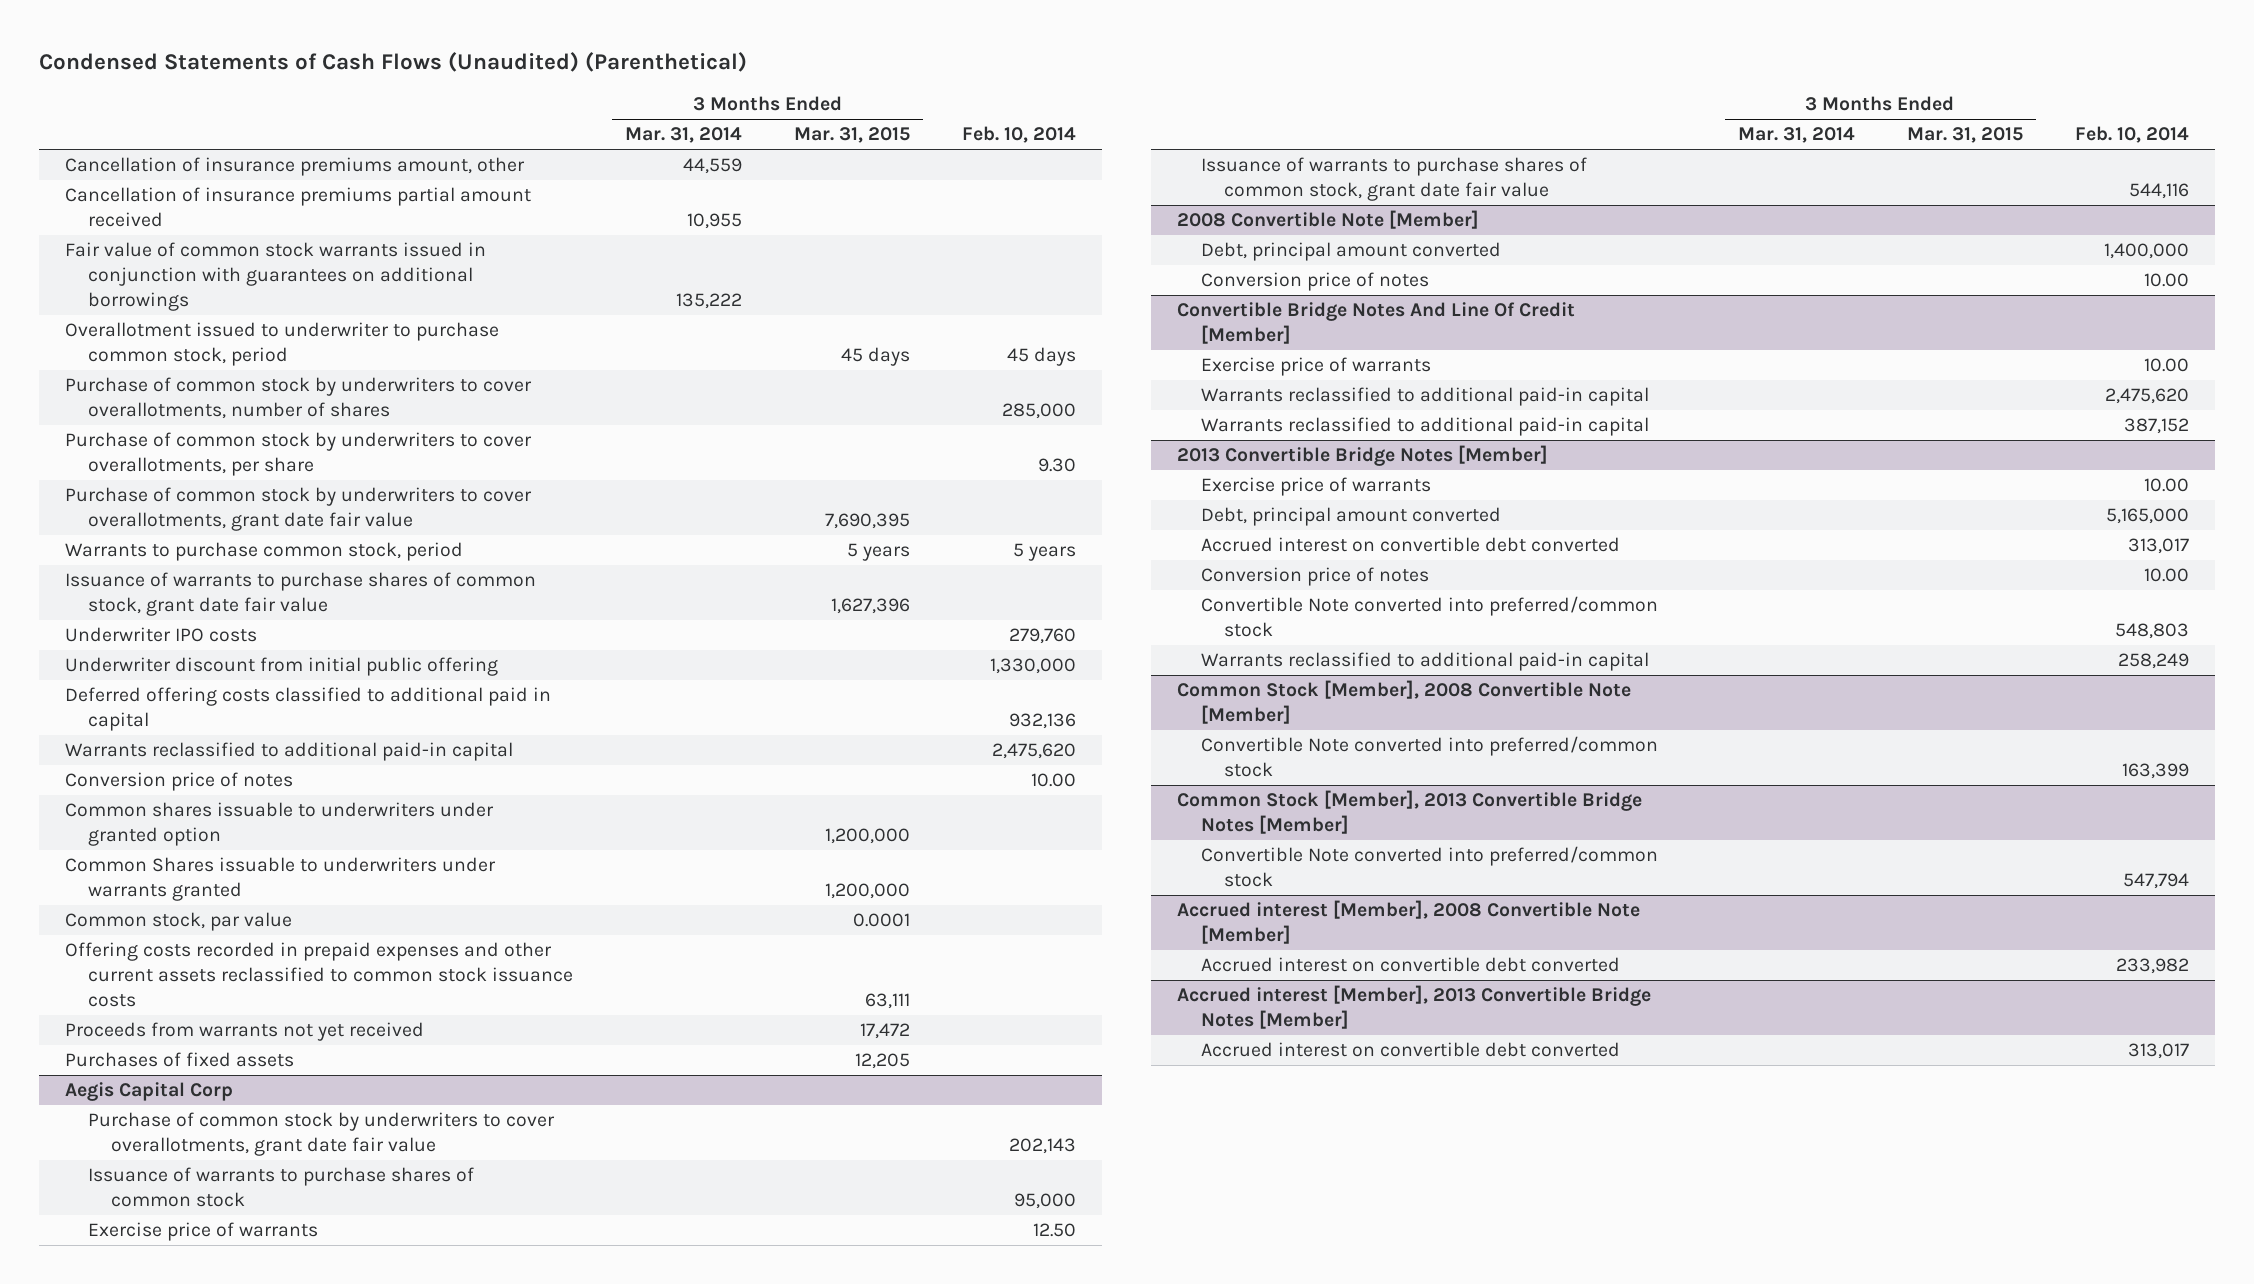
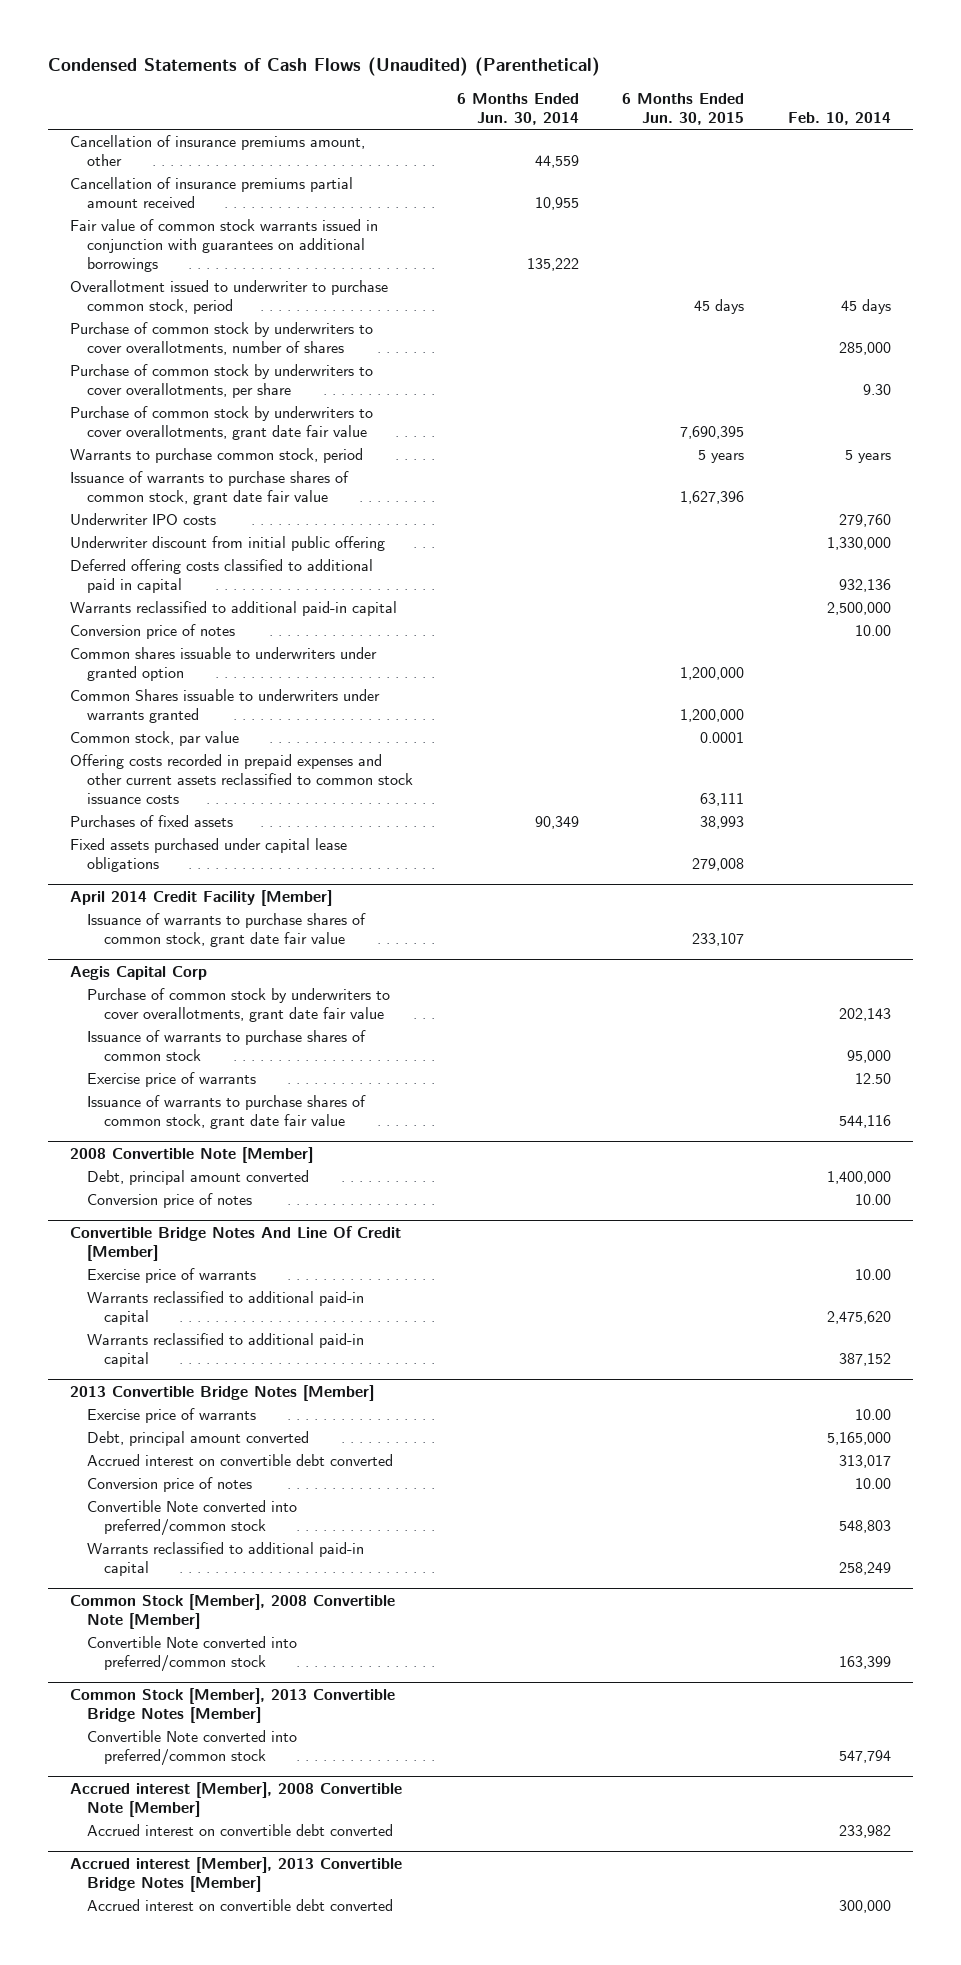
- | 3 Months Ended Mar. 31, 2014 | 3 Months Ended Mar. 31, 2015 | Feb. 10, 2014
+ | 6 Months Ended Jun. 30, 2014 | 6 Months Ended Jun. 30, 2015 | Feb. 10, 2014
- Warrants reclassified to additional paid-in capital | | | 2,475,620
+ Warrants reclassified to additional paid-in capital | | | 2,500,000
- Proceeds from warrants not yet received | | 17,472 |
+ Fixed assets purchased under capital lease obligations | | 279,008 |
+ April 2014 Credit Facility [Member]
+ Issuance of warrants to purchase shares of common stock, grant date fair value | | 233,107 |
@ Accrued interest [Member], 2013 Convertible Bridge Notes [Member]
- Accrued interest on convertible debt converted | | | 313,017
+ Accrued interest on convertible debt converted | | | 300,000

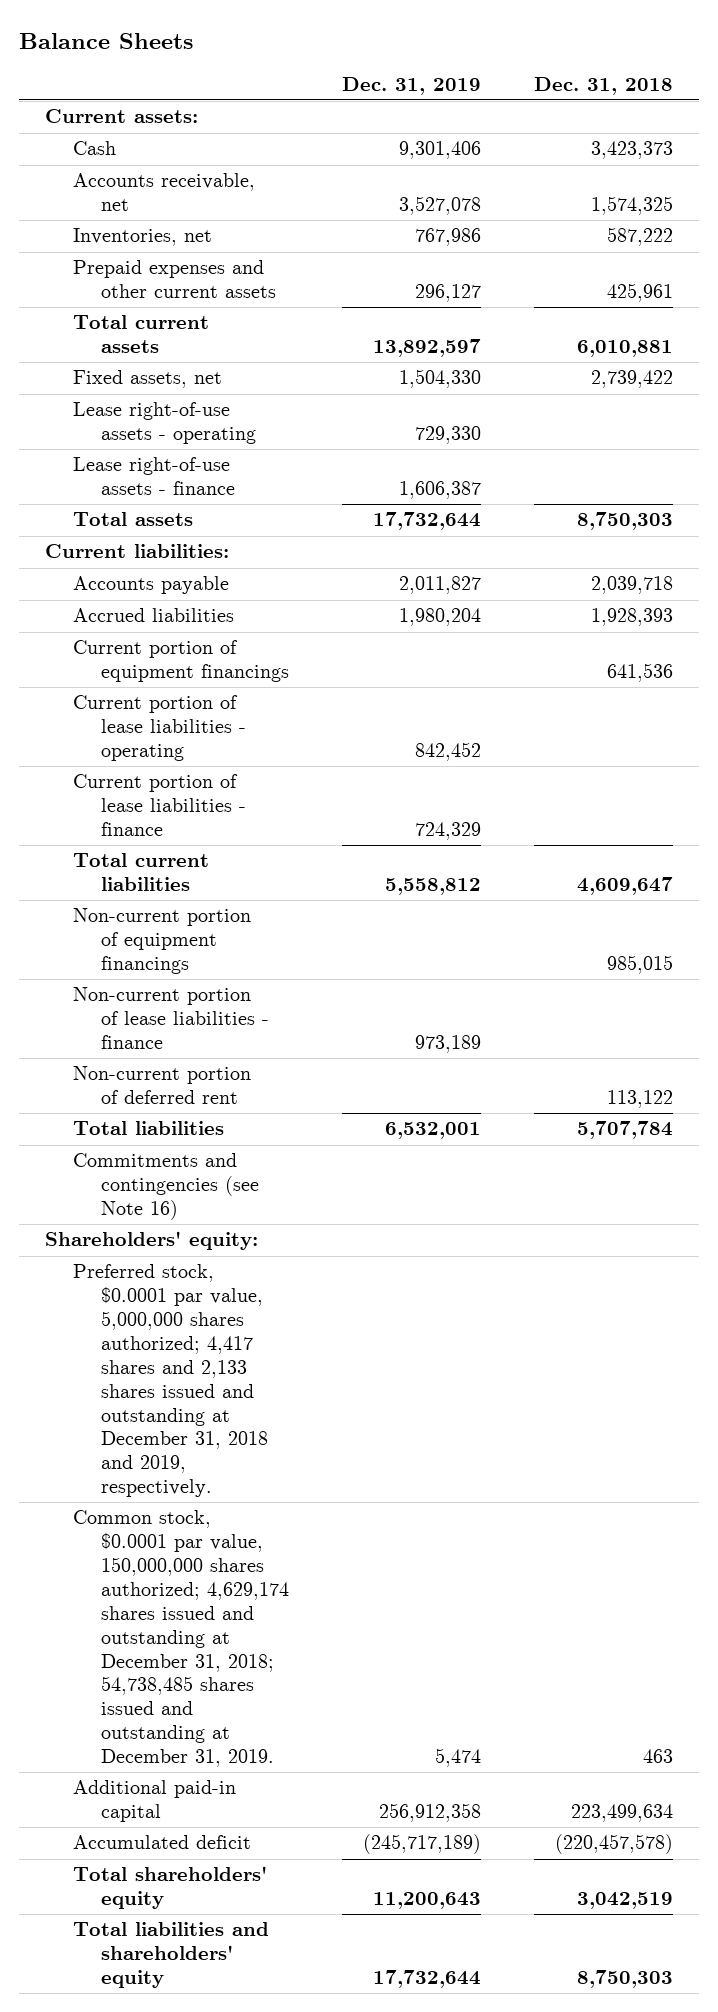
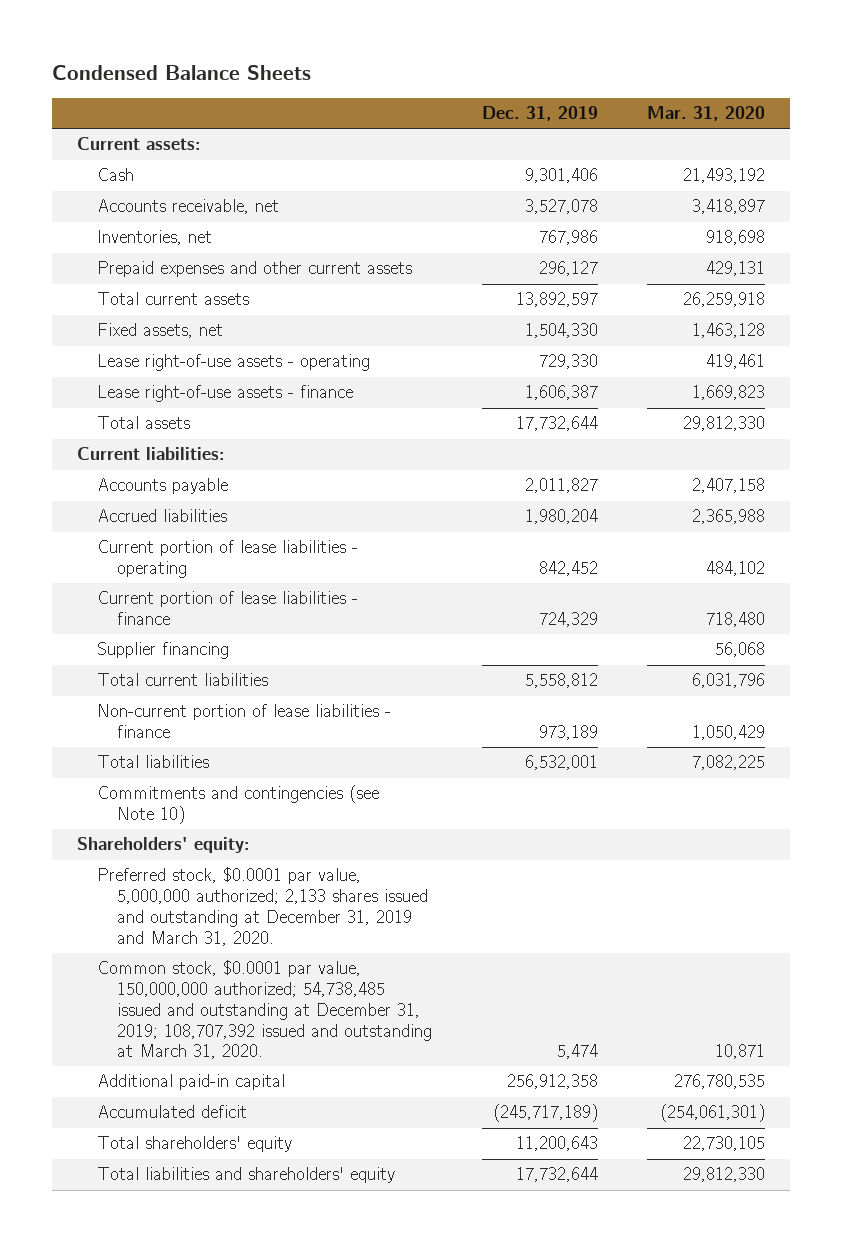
- Balance Sheets
+ Condensed Balance Sheets
- | Dec. 31, 2019 | Dec. 31, 2018
+ | Dec. 31, 2019 | Mar. 31, 2020
- Current portion of equipment financings | | 641,536
+ Supplier financing | | 56,068
- Non-current portion of equipment financings | | 985,015
- Non-current portion of deferred rent | | 113,122
- Commitments and contingencies (see Note 16)
+ Commitments and contingencies (see Note 10)
- Preferred stock, $0.0001 par value, 5,000,000 shares authorized; 4,417 shares and 2,133 shares issued and outstanding at December 31, 2018 and 2019, respectively.
- Common stock, $0.0001 par value, 150,000,000 shares authorized; 4,629,174 shares issued and outstanding at December 31, 2018; 54,738,485 shares issued and outstanding at December 31, 2019. | 5,474 | 463
+ Preferred stock, $0.0001 par value, 5,000,000 authorized; 2,133 shares issued and outstanding at December 31, 2019 and March 31, 2020.
+ Common stock, $0.0001 par value, 150,000,000 authorized; 54,738,485 issued and outstanding at December 31, 2019; 108,707,392 issued and outstanding at March 31, 2020. | 5,474 | 10,871

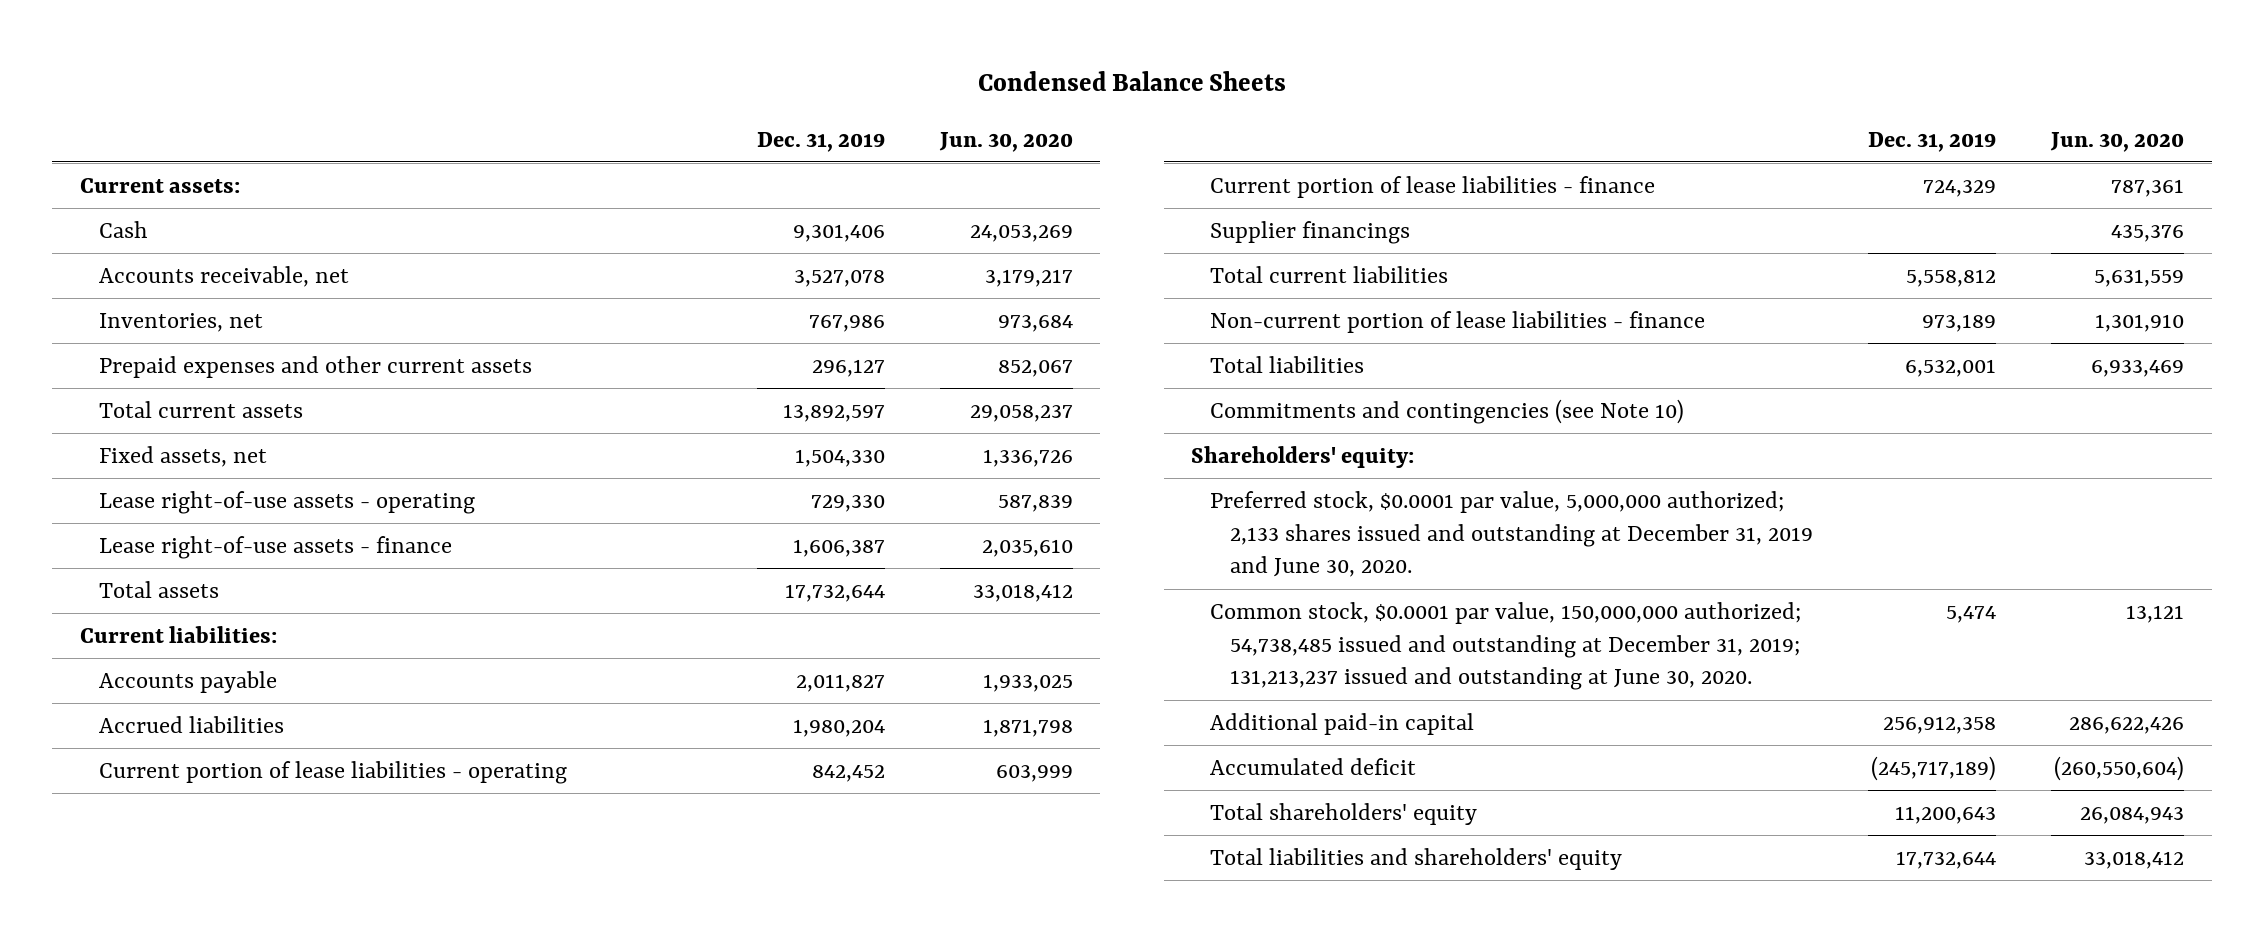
- | Dec. 31, 2019 | Mar. 31, 2020
+ | Dec. 31, 2019 | Jun. 30, 2020
- Supplier financing | | 56,068
+ Supplier financings | | 435,376
- Preferred stock, $0.0001 par value, 5,000,000 authorized; 2,133 shares issued and outstanding at December 31, 2019 and March 31, 2020.
- Common stock, $0.0001 par value, 150,000,000 authorized; 54,738,485 issued and outstanding at December 31, 2019; 108,707,392 issued and outstanding at March 31, 2020. | 5,474 | 10,871
+ Preferred stock, $0.0001 par value, 5,000,000 authorized; 2,133 shares issued and outstanding at December 31, 2019 and June 30, 2020.
+ Common stock, $0.0001 par value, 150,000,000 authorized; 54,738,485 issued and outstanding at December 31, 2019; 131,213,237 issued and outstanding at June 30, 2020. | 5,474 | 13,121

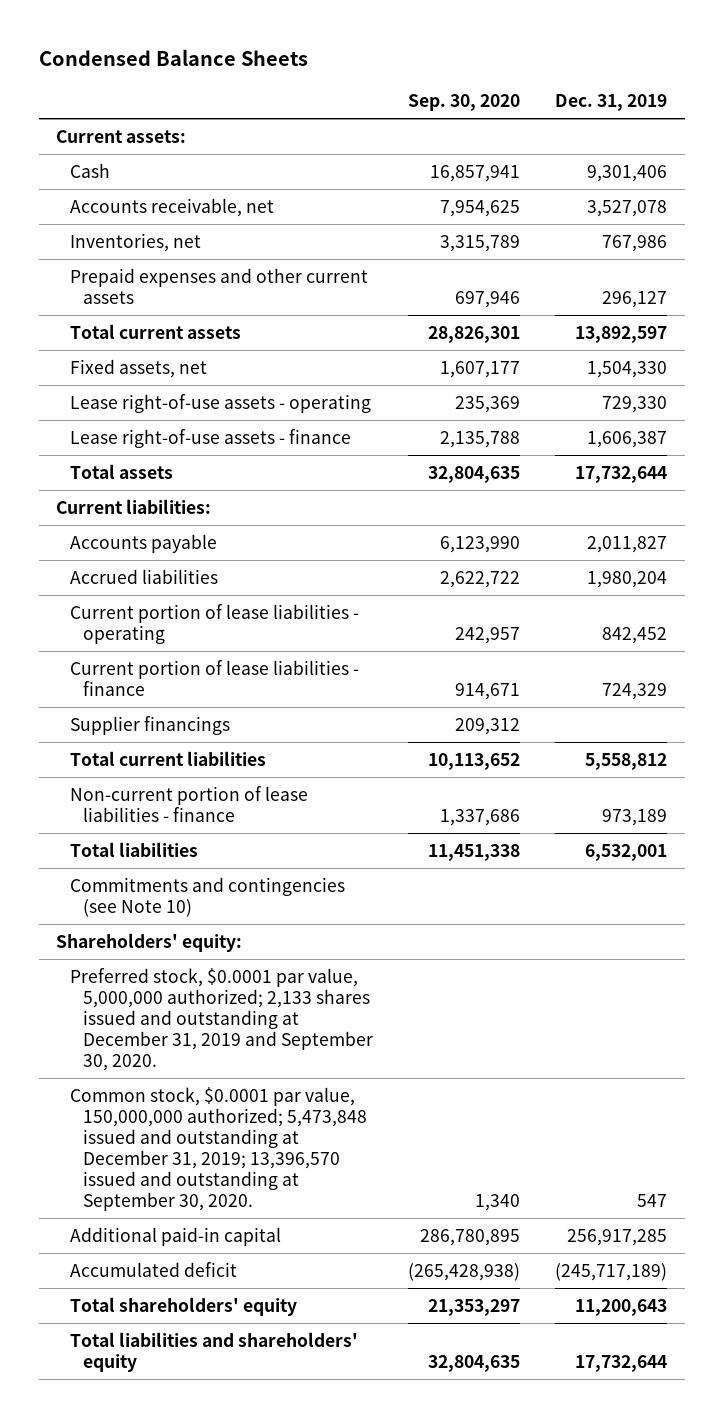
- | Dec. 31, 2019 | Jun. 30, 2020
+ | Sep. 30, 2020 | Dec. 31, 2019
- Preferred stock, $0.0001 par value, 5,000,000 authorized; 2,133 shares issued and outstanding at December 31, 2019 and June 30, 2020.
- Common stock, $0.0001 par value, 150,000,000 authorized; 54,738,485 issued and outstanding at December 31, 2019; 131,213,237 issued and outstanding at June 30, 2020. | 5,474 | 13,121
- Additional paid-in capital | 256,912,358 | 286,622,426
+ Preferred stock, $0.0001 par value, 5,000,000 authorized; 2,133 shares issued and outstanding at December 31, 2019 and September 30, 2020.
+ Common stock, $0.0001 par value, 150,000,000 authorized; 5,473,848 issued and outstanding at December 31, 2019; 13,396,570 issued and outstanding at September 30, 2020. | 1,340 | 547
+ Additional paid-in capital | 286,780,895 | 256,917,285

